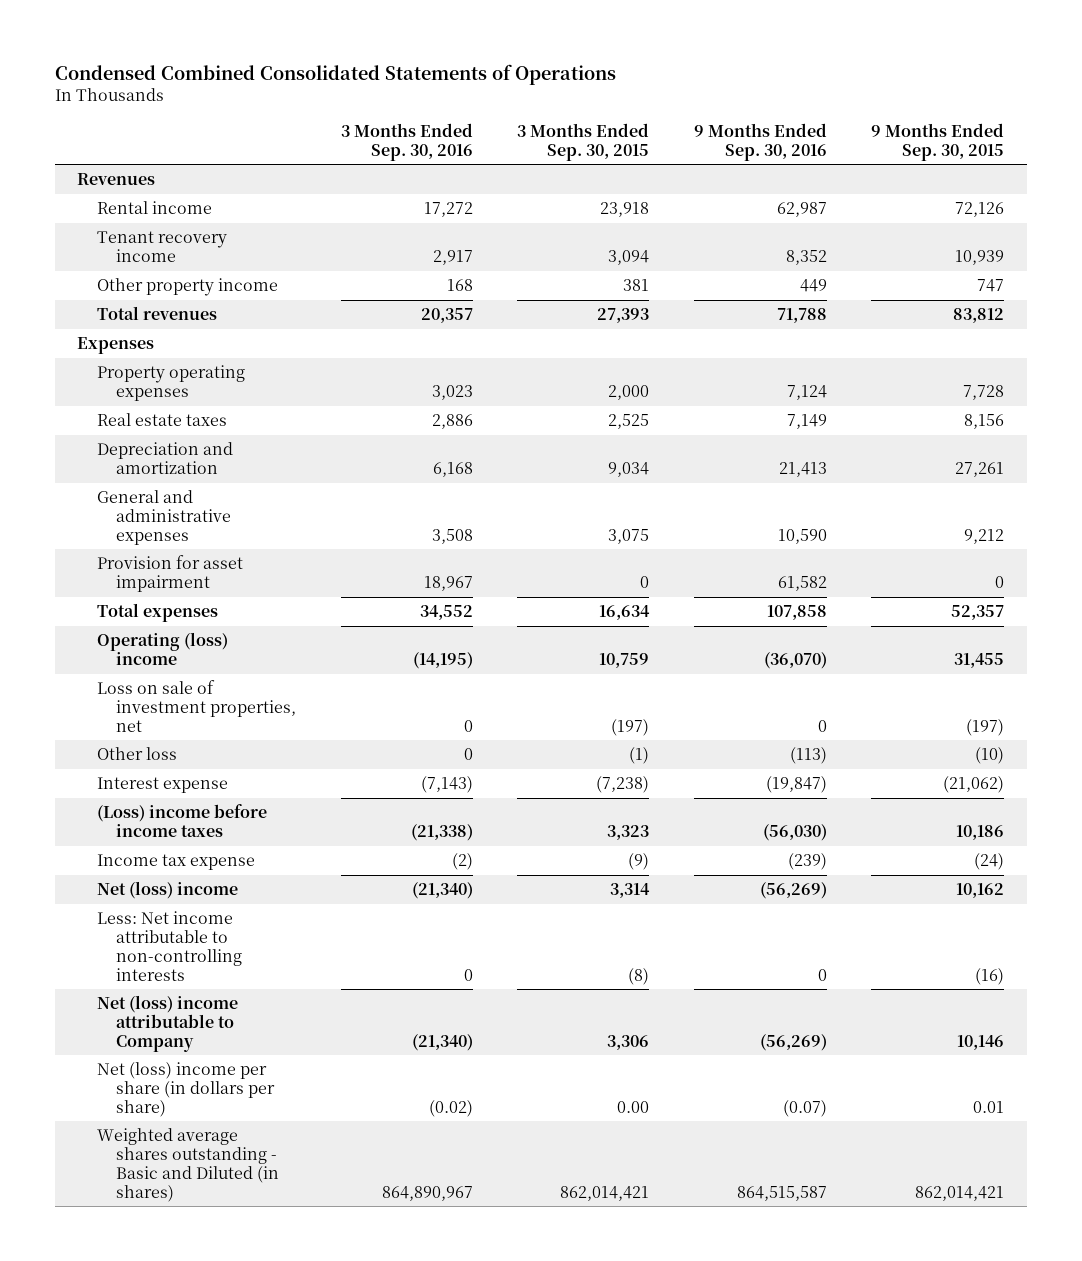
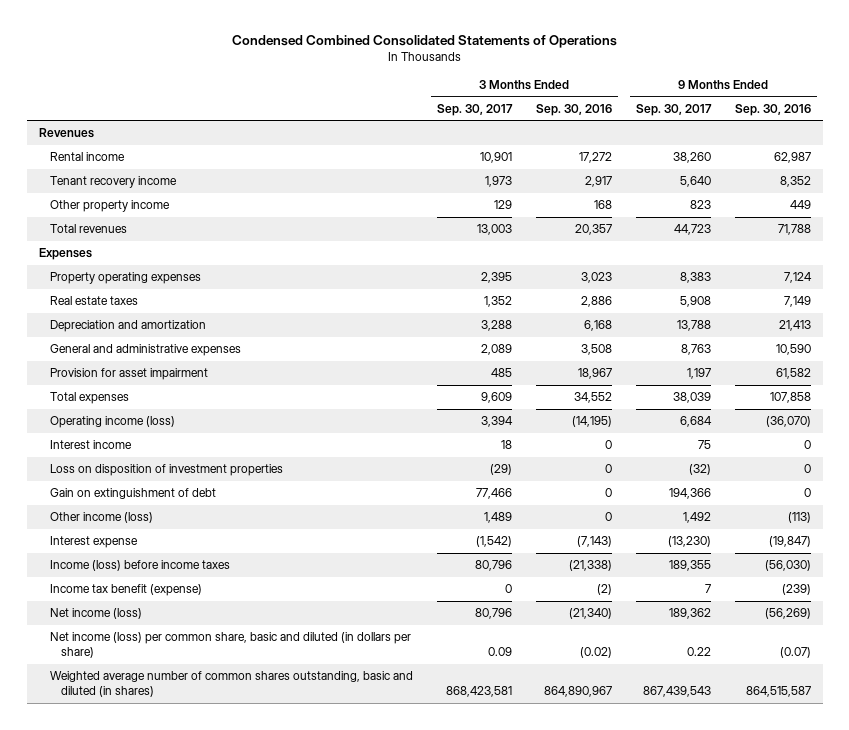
- | 3 Months Ended Sep. 30, 2016 | 3 Months Ended Sep. 30, 2015 | 9 Months Ended Sep. 30, 2016 | 9 Months Ended Sep. 30, 2015
+ | 3 Months Ended Sep. 30, 2017 | 3 Months Ended Sep. 30, 2016 | 9 Months Ended Sep. 30, 2017 | 9 Months Ended Sep. 30, 2016
- Operating (loss) income | (14,195) | 10,759 | (36,070) | 31,455
- Loss on sale of investment properties, net | 0 | (197) | 0 | (197)
- Other loss | 0 | (1) | (113) | (10)
+ Operating income (loss) | 3,394 | (14,195) | 6,684 | (36,070)
+ Interest income | 18 | 0 | 75 | 0
+ Loss on disposition of investment properties | (29) | 0 | (32) | 0
+ Gain on extinguishment of debt | 77,466 | 0 | 194,366 | 0
+ Other income (loss) | 1,489 | 0 | 1,492 | (113)
- (Loss) income before income taxes | (21,338) | 3,323 | (56,030) | 10,186
- Income tax expense | (2) | (9) | (239) | (24)
- Net (loss) income | (21,340) | 3,314 | (56,269) | 10,162
- Less: Net income attributable to non-controlling interests | 0 | (8) | 0 | (16)
- Net (loss) income attributable to Company | (21,340) | 3,306 | (56,269) | 10,146
- Net (loss) income per share (in dollars per share) | (0.02) | 0.00 | (0.07) | 0.01
- Weighted average shares outstanding - Basic and Diluted (in shares) | 864,890,967 | 862,014,421 | 864,515,587 | 862,014,421
+ Income (loss) before income taxes | 80,796 | (21,338) | 189,355 | (56,030)
+ Income tax benefit (expense) | 0 | (2) | 7 | (239)
+ Net income (loss) | 80,796 | (21,340) | 189,362 | (56,269)
+ Net income (loss) per common share, basic and diluted (in dollars per share) | 0.09 | (0.02) | 0.22 | (0.07)
+ Weighted average number of common shares outstanding, basic and diluted (in shares) | 868,423,581 | 864,890,967 | 867,439,543 | 864,515,587

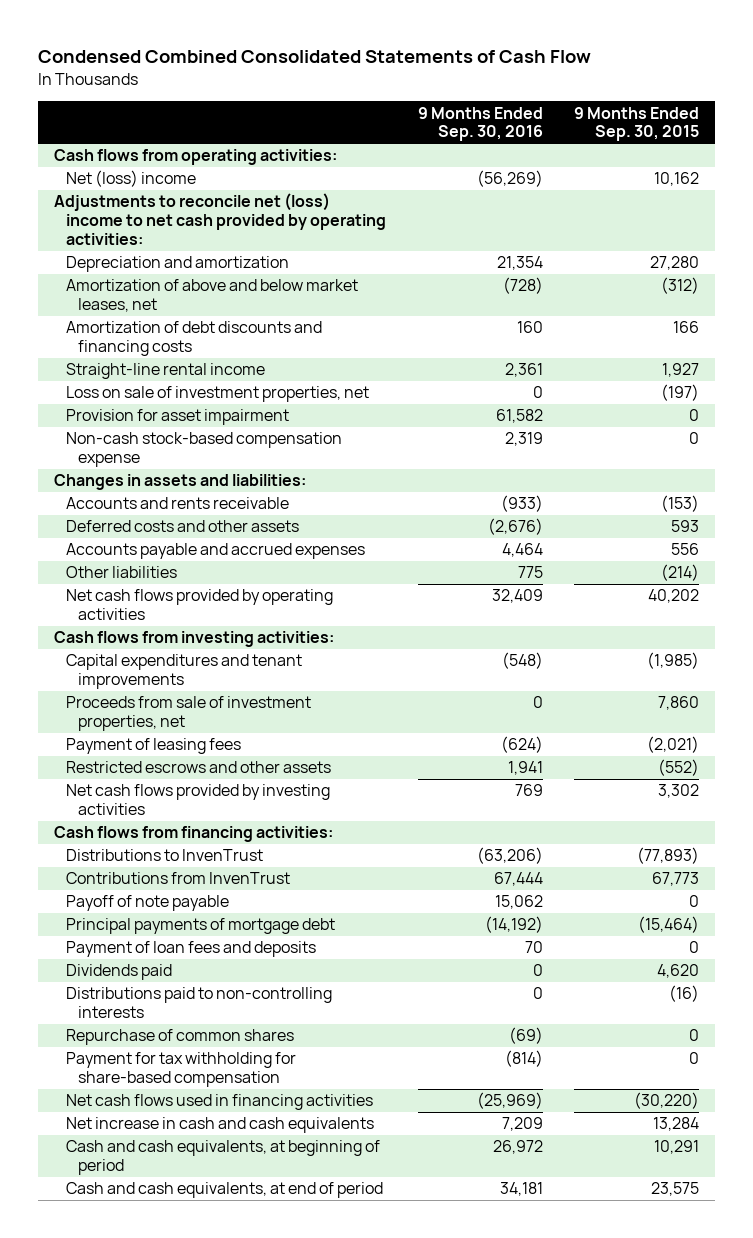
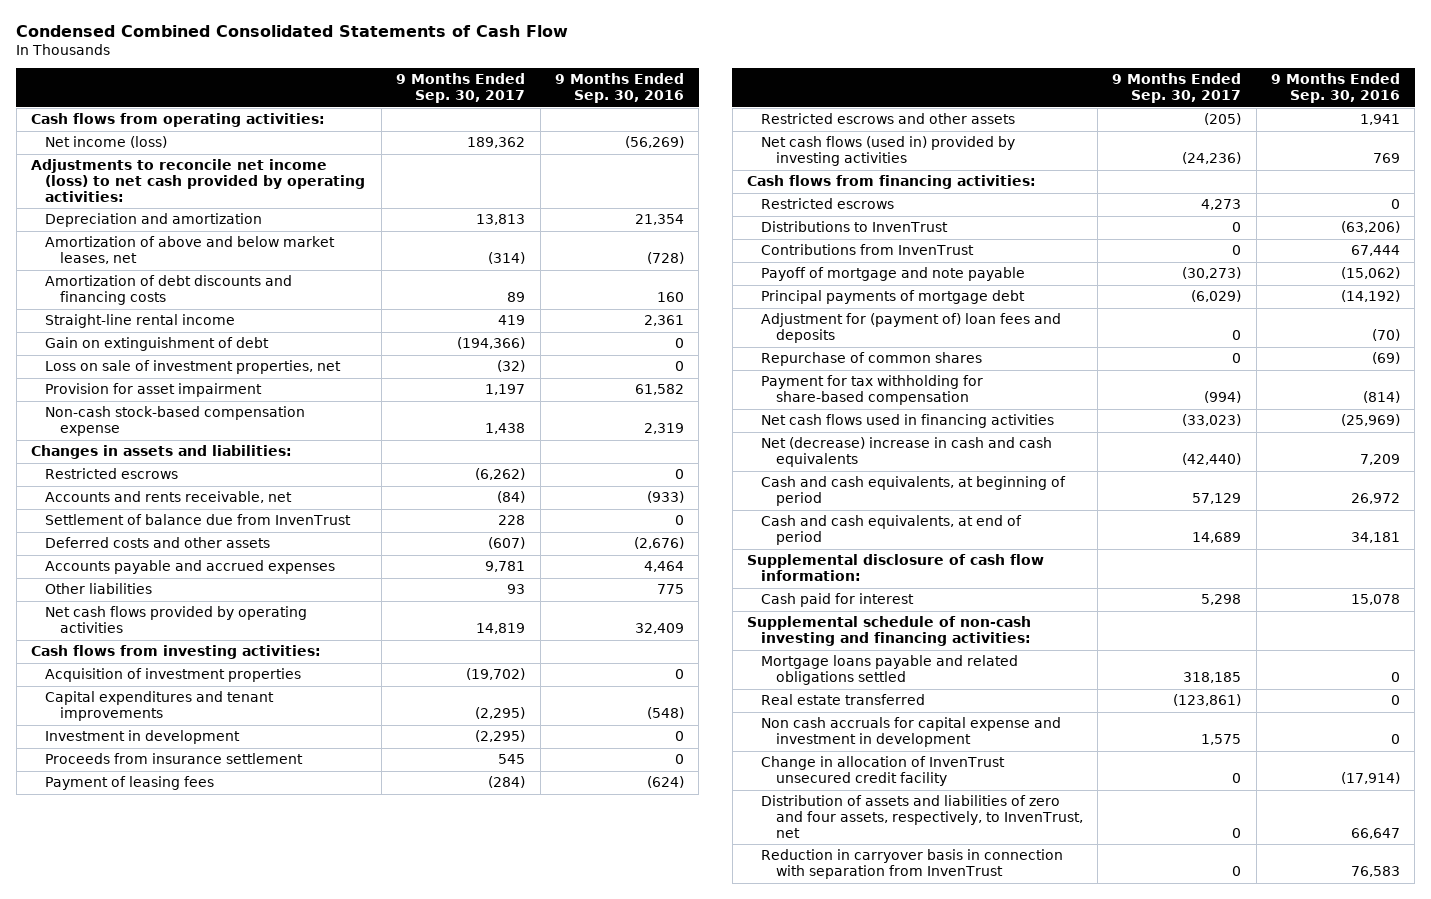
- | 9 Months Ended Sep. 30, 2016 | 9 Months Ended Sep. 30, 2015
+ | 9 Months Ended Sep. 30, 2017 | 9 Months Ended Sep. 30, 2016
- Net (loss) income | (56,269) | 10,162
- Adjustments to reconcile net (loss) income to net cash provided by operating activities:
+ Net income (loss) | 189,362 | (56,269)
+ Adjustments to reconcile net income (loss) to net cash provided by operating activities:
+ Gain on extinguishment of debt | (194,366) | 0
- Accounts and rents receivable | (933) | (153)
+ Restricted escrows | (6,262) | 0
+ Accounts and rents receivable, net | (84) | (933)
+ Settlement of balance due from InvenTrust | 228 | 0
+ Acquisition of investment properties | (19,702) | 0
- Proceeds from sale of investment properties, net | 0 | 7,860
+ Investment in development | (2,295) | 0
+ Proceeds from insurance settlement | 545 | 0
- Net cash flows provided by investing activities | 769 | 3,302
+ Net cash flows (used in) provided by investing activities | (24,236) | 769
+ Restricted escrows | 4,273 | 0
- Payoff of note payable | 15,062 | 0
+ Payoff of mortgage and note payable | (30,273) | (15,062)
- Payment of loan fees and deposits | 70 | 0
- Dividends paid | 0 | 4,620
- Distributions paid to non-controlling interests | 0 | (16)
+ Adjustment for (payment of) loan fees and deposits | 0 | (70)
- Net increase in cash and cash equivalents | 7,209 | 13,284
+ Net (decrease) increase in cash and cash equivalents | (42,440) | 7,209
+ Supplemental disclosure of cash flow information:
+ Cash paid for interest | 5,298 | 15,078
+ Supplemental schedule of non-cash investing and financing activities:
+ Mortgage loans payable and related obligations settled | 318,185 | 0
+ Real estate transferred | (123,861) | 0
+ Non cash accruals for capital expense and investment in development | 1,575 | 0
+ Change in allocation of InvenTrust unsecured credit facility | 0 | (17,914)
+ Distribution of assets and liabilities of zero and four assets, respectively, to InvenTrust, net | 0 | 66,647
+ Reduction in carryover basis in connection with separation from InvenTrust | 0 | 76,583

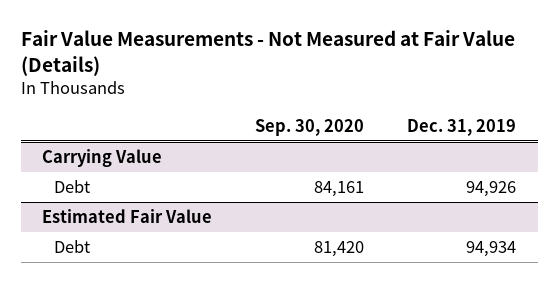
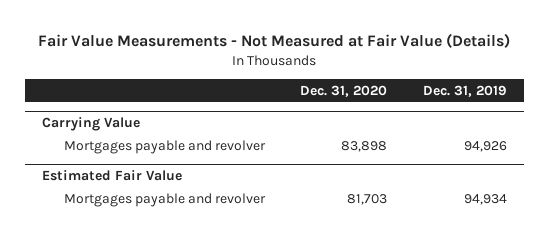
- | Sep. 30, 2020 | Dec. 31, 2019
+ | Dec. 31, 2020 | Dec. 31, 2019
@ Carrying Value
- Debt | 84,161 | 94,926
+ Mortgages payable and revolver | 83,898 | 94,926
@ Estimated Fair Value
- Debt | 81,420 | 94,934
+ Mortgages payable and revolver | 81,703 | 94,934

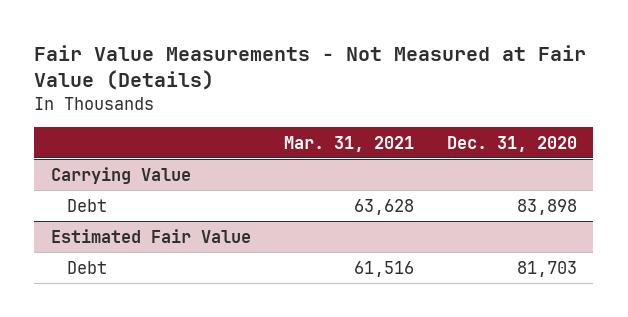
- | Dec. 31, 2020 | Dec. 31, 2019
+ | Mar. 31, 2021 | Dec. 31, 2020
@ Carrying Value
- Mortgages payable and revolver | 83,898 | 94,926
+ Debt | 63,628 | 83,898
@ Estimated Fair Value
- Mortgages payable and revolver | 81,703 | 94,934
+ Debt | 61,516 | 81,703

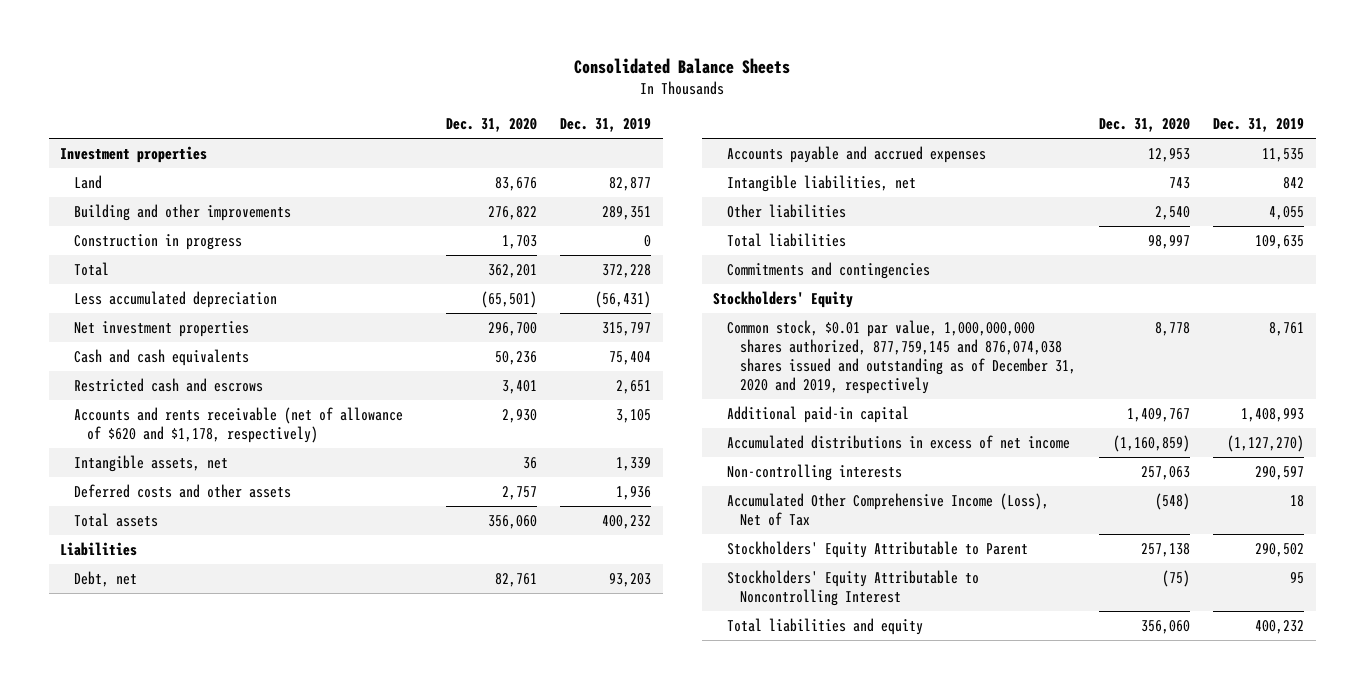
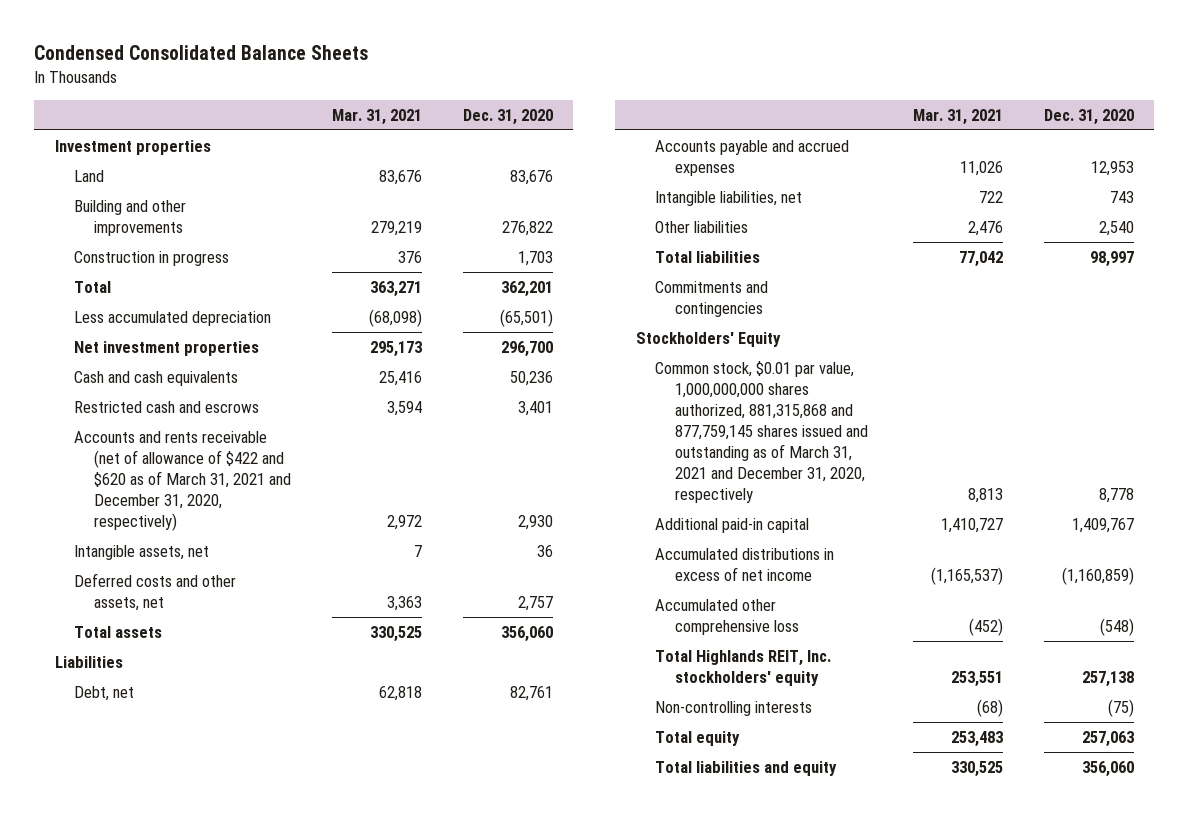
- Consolidated Balance Sheets
+ Condensed Consolidated Balance Sheets
- | Dec. 31, 2020 | Dec. 31, 2019
+ | Mar. 31, 2021 | Dec. 31, 2020
- Accounts and rents receivable (net of allowance of $620 and $1,178, respectively) | 2,930 | 3,105
+ Accounts and rents receivable (net of allowance of $422 and $620 as of March 31, 2021 and December 31, 2020, respectively) | 2,972 | 2,930
- Deferred costs and other assets | 2,757 | 1,936
+ Deferred costs and other assets, net | 3,363 | 2,757
- Common stock, $0.01 par value, 1,000,000,000 shares authorized, 877,759,145 and 876,074,038 shares issued and outstanding as of December 31, 2020 and 2019, respectively | 8,778 | 8,761
+ Common stock, $0.01 par value, 1,000,000,000 shares authorized, 881,315,868 and 877,759,145 shares issued and outstanding as of March 31, 2021 and December 31, 2020, respectively | 8,813 | 8,778
- Non-controlling interests | 257,063 | 290,597
- Accumulated Other Comprehensive Income (Loss), Net of Tax | (548) | 18
- Stockholders' Equity Attributable to Parent | 257,138 | 290,502
- Stockholders' Equity Attributable to Noncontrolling Interest | (75) | 95
+ Accumulated other comprehensive loss | (452) | (548)
+ Total Highlands REIT, Inc. stockholders' equity | 253,551 | 257,138
+ Non-controlling interests | (68) | (75)
+ Total equity | 253,483 | 257,063

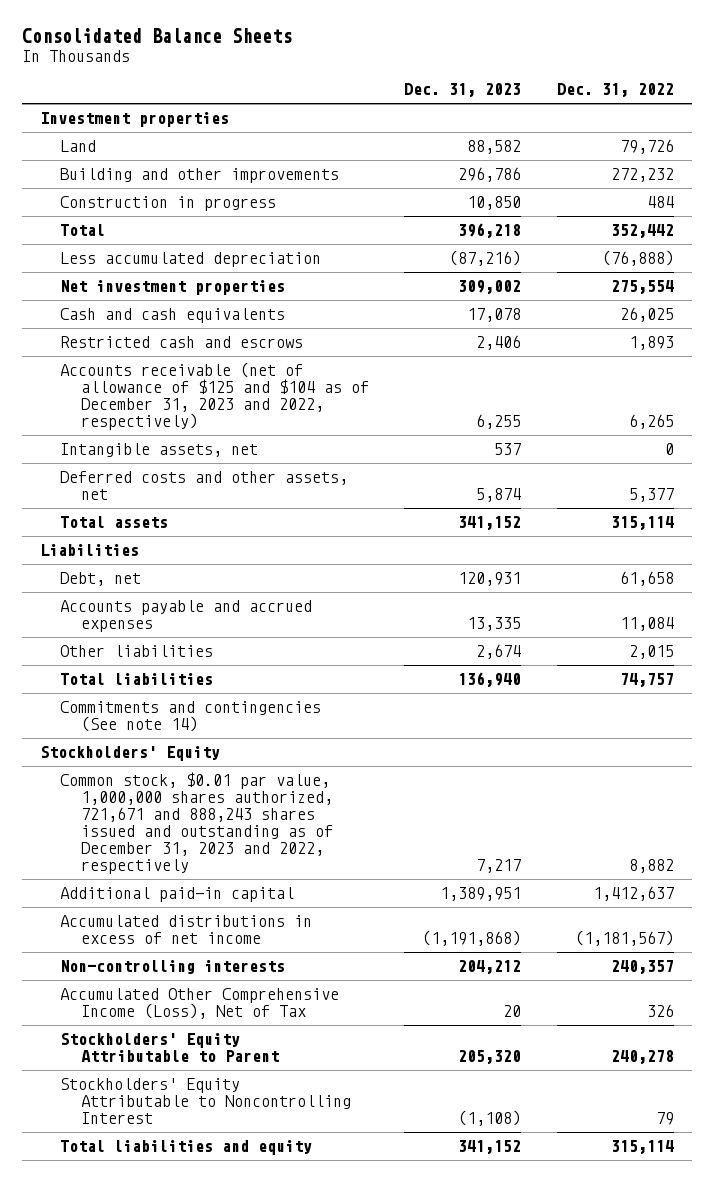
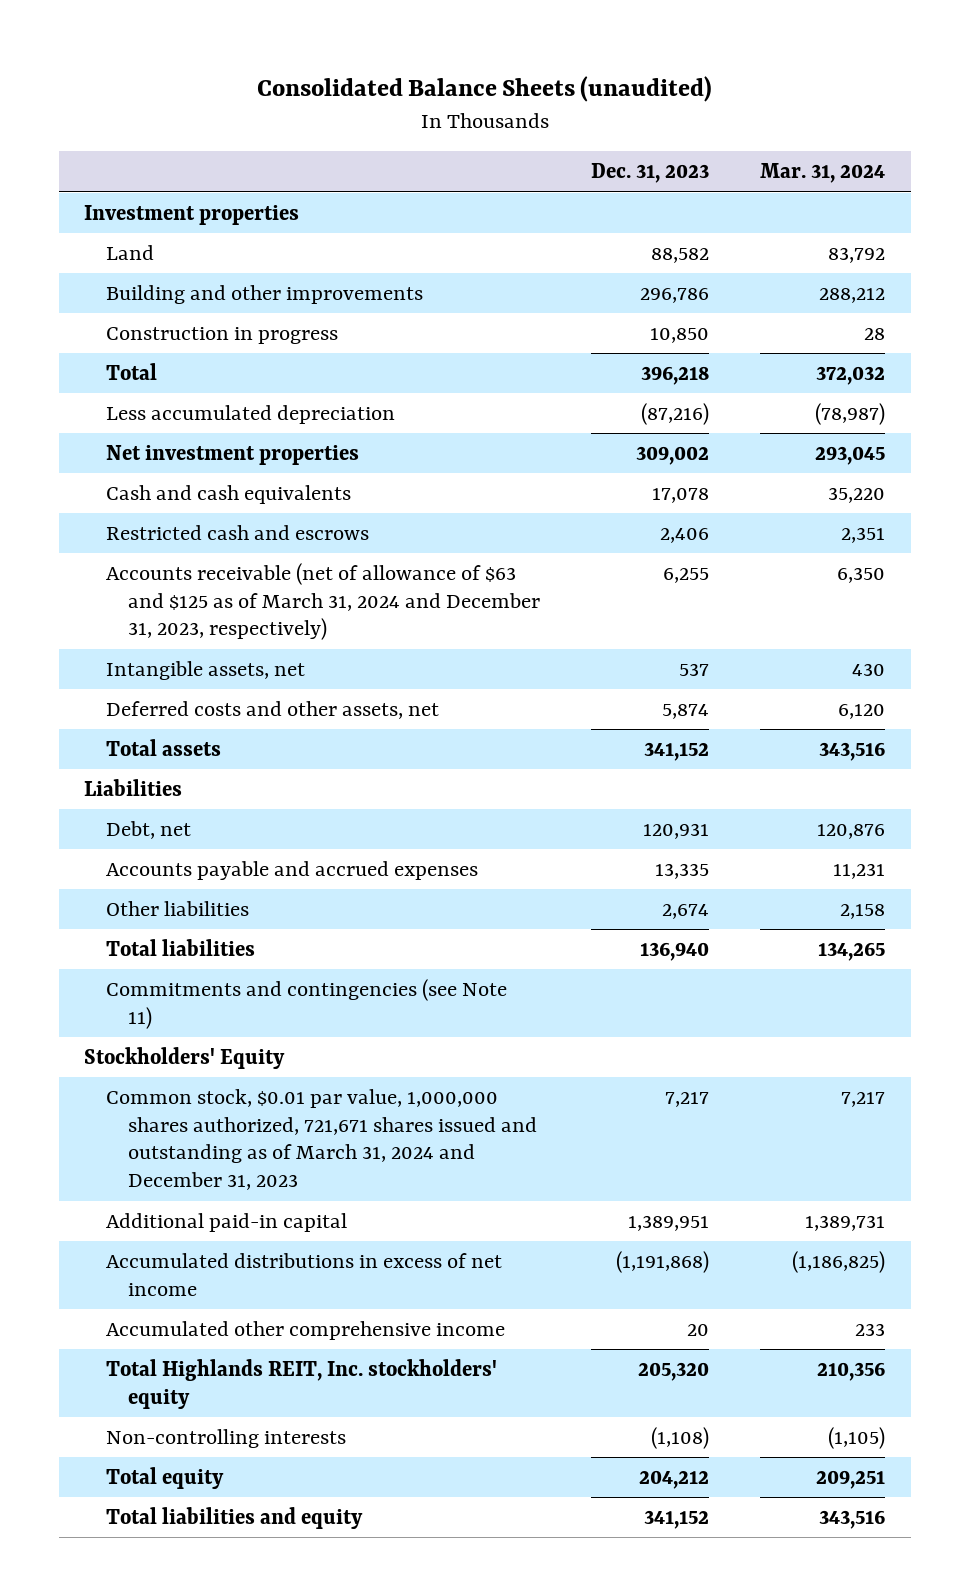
- Consolidated Balance Sheets
+ Consolidated Balance Sheets (unaudited)
- | Dec. 31, 2023 | Dec. 31, 2022
+ | Dec. 31, 2023 | Mar. 31, 2024
- Accounts receivable (net of allowance of $125 and $104 as of December 31, 2023 and 2022, respectively) | 6,255 | 6,265
+ Accounts receivable (net of allowance of $63 and $125 as of March 31, 2024 and December 31, 2023, respectively) | 6,255 | 6,350
- Commitments and contingencies (See note 14)
+ Commitments and contingencies (see Note 11)
- Common stock, $0.01 par value, 1,000,000 shares authorized, 721,671 and 888,243 shares issued and outstanding as of December 31, 2023 and 2022, respectively | 7,217 | 8,882
+ Common stock, $0.01 par value, 1,000,000 shares authorized, 721,671 shares issued and outstanding as of March 31, 2024 and December 31, 2023 | 7,217 | 7,217
- Non-controlling interests | 204,212 | 240,357
- Accumulated Other Comprehensive Income (Loss), Net of Tax | 20 | 326
- Stockholders' Equity Attributable to Parent | 205,320 | 240,278
- Stockholders' Equity Attributable to Noncontrolling Interest | (1,108) | 79
+ Accumulated other comprehensive income | 20 | 233
+ Total Highlands REIT, Inc. stockholders' equity | 205,320 | 210,356
+ Non-controlling interests | (1,108) | (1,105)
+ Total equity | 204,212 | 209,251

